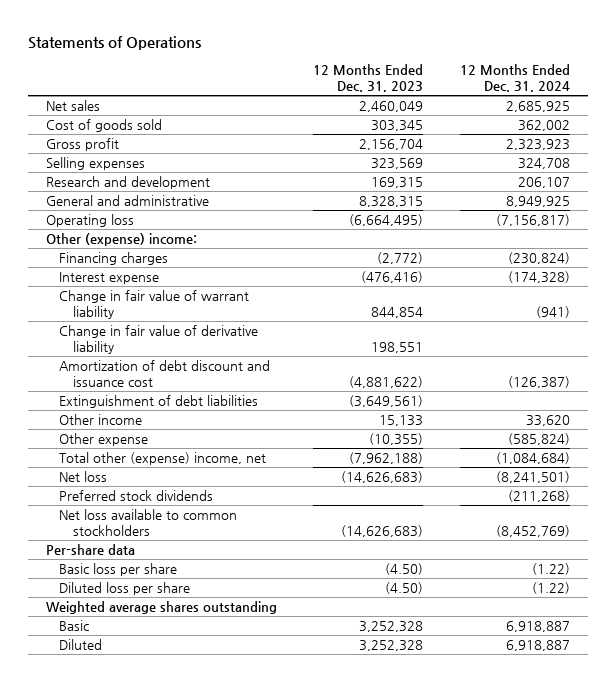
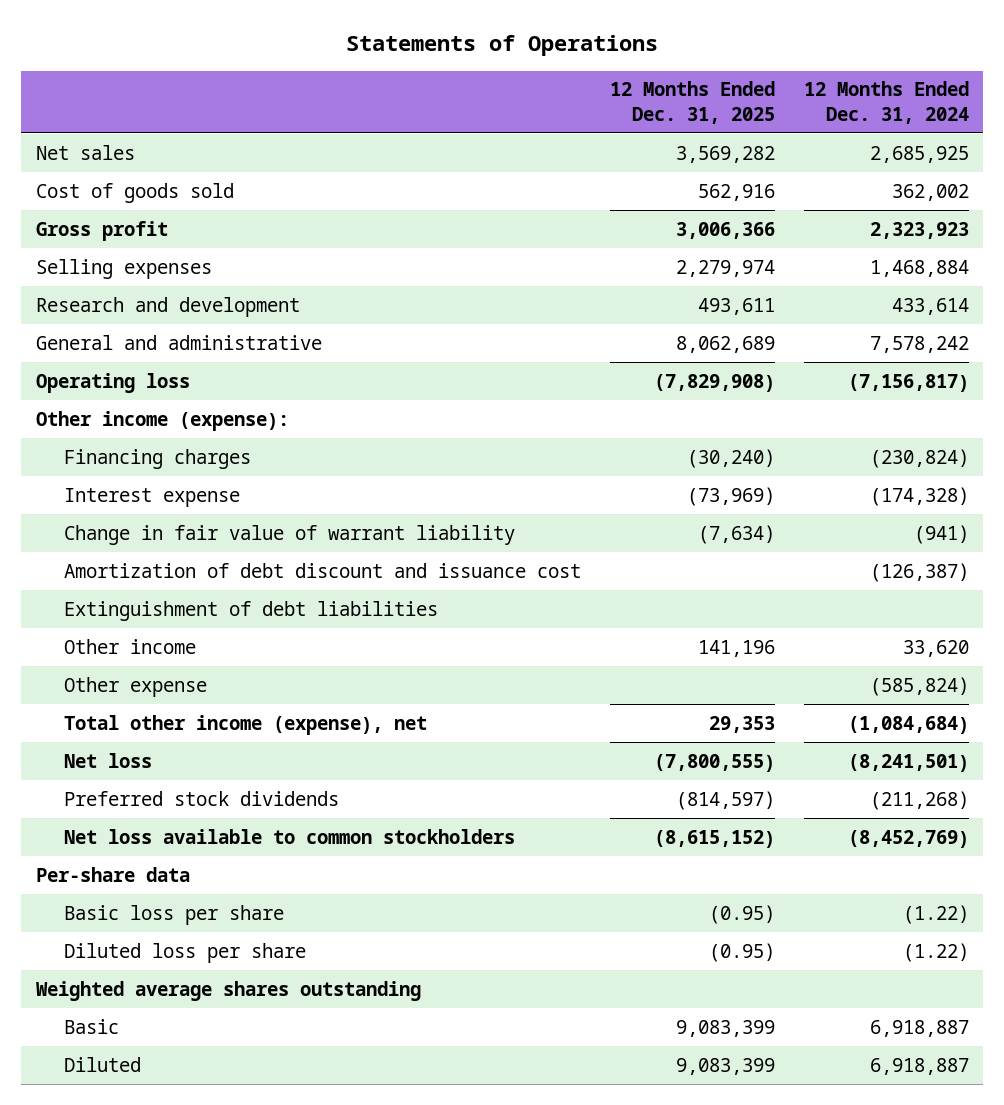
- | 12 Months Ended Dec. 31, 2023 | 12 Months Ended Dec. 31, 2024
+ | 12 Months Ended Dec. 31, 2025 | 12 Months Ended Dec. 31, 2024
- Selling expenses | 323,569 | 324,708
- Research and development | 169,315 | 206,107
- General and administrative | 8,328,315 | 8,949,925
+ Selling expenses | 2,279,974 | 1,468,884
+ Research and development | 493,611 | 433,614
+ General and administrative | 8,062,689 | 7,578,242
- Other (expense) income:
+ Other income (expense):
- Change in fair value of derivative liability | 198,551 |
- Total other (expense) income, net | (7,962,188) | (1,084,684)
+ Total other income (expense), net | 29,353 | (1,084,684)

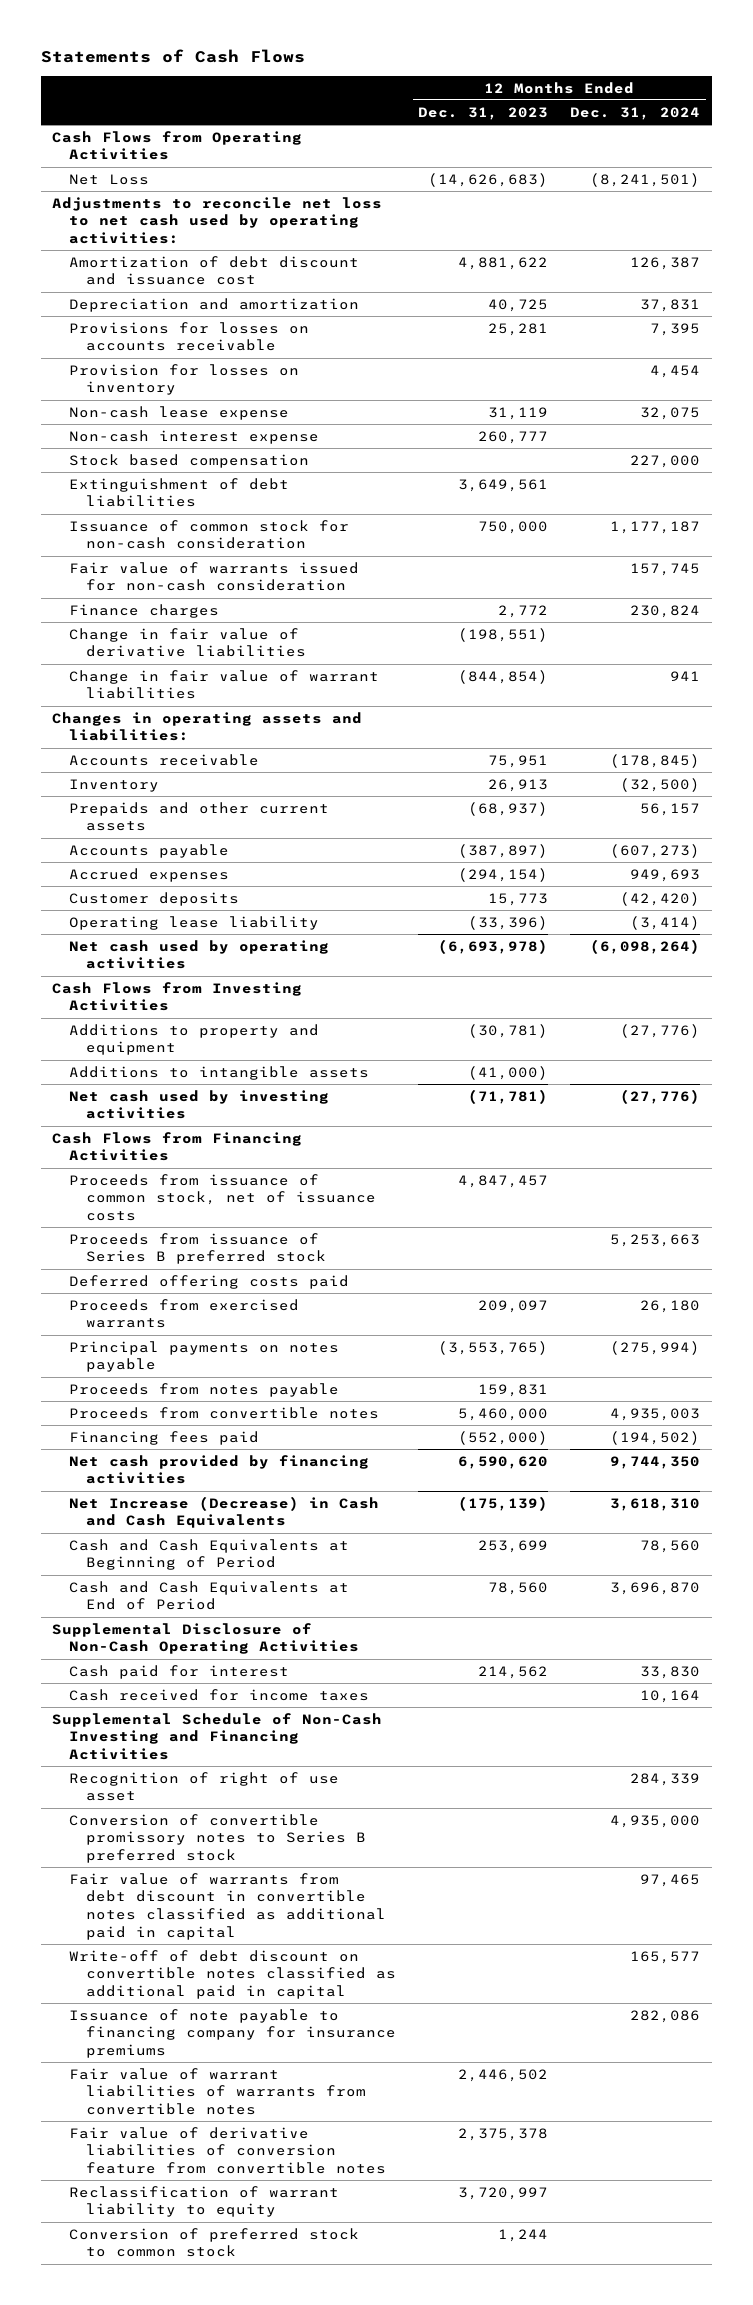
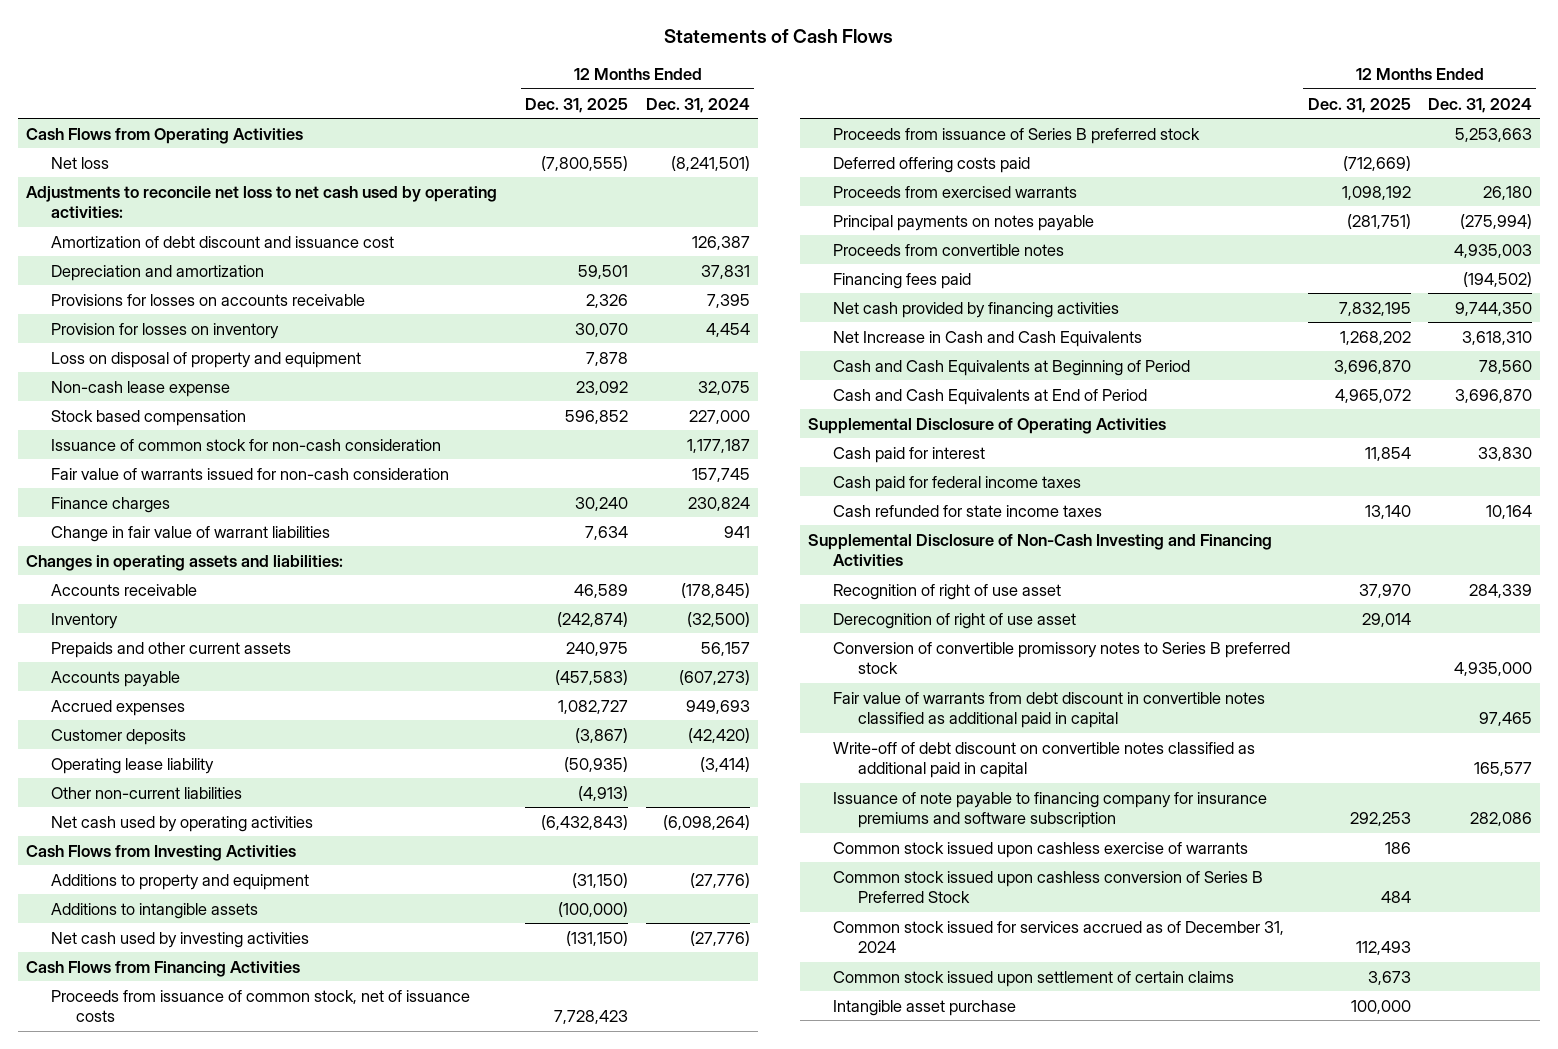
- | 12 Months Ended Dec. 31, 2023 | 12 Months Ended Dec. 31, 2024
+ | 12 Months Ended Dec. 31, 2025 | 12 Months Ended Dec. 31, 2024
- Net Loss | (14,626,683) | (8,241,501)
+ Net loss | (7,800,555) | (8,241,501)
+ Loss on disposal of property and equipment | 7,878 |
- Non-cash interest expense | 260,777 |
- Extinguishment of debt liabilities | 3,649,561 |
- Change in fair value of derivative liabilities | (198,551) |
+ Other non-current liabilities | (4,913) |
- Proceeds from notes payable | 159,831 |
- Net Increase (Decrease) in Cash and Cash Equivalents | (175,139) | 3,618,310
+ Net Increase in Cash and Cash Equivalents | 1,268,202 | 3,618,310
- Supplemental Disclosure of Non-Cash Operating Activities
+ Supplemental Disclosure of Operating Activities
- Cash received for income taxes | | 10,164
- Supplemental Schedule of Non-Cash Investing and Financing Activities
+ Cash paid for federal income taxes
+ Cash refunded for state income taxes | 13,140 | 10,164
+ Supplemental Disclosure of Non-Cash Investing and Financing Activities
+ Derecognition of right of use asset | 29,014 |
- Issuance of note payable to financing company for insurance premiums | | 282,086
- Fair value of warrant liabilities of warrants from convertible notes | 2,446,502 |
- Fair value of derivative liabilities of conversion feature from convertible notes | 2,375,378 |
- Reclassification of warrant liability to equity | 3,720,997 |
- Conversion of preferred stock to common stock | 1,244 |
+ Issuance of note payable to financing company for insurance premiums and software subscription | 292,253 | 282,086
+ Common stock issued upon cashless exercise of warrants | 186 |
+ Common stock issued upon cashless conversion of Series B Preferred Stock | 484 |
+ Common stock issued for services accrued as of December 31, 2024 | 112,493 |
+ Common stock issued upon settlement of certain claims | 3,673 |
+ Intangible asset purchase | 100,000 |

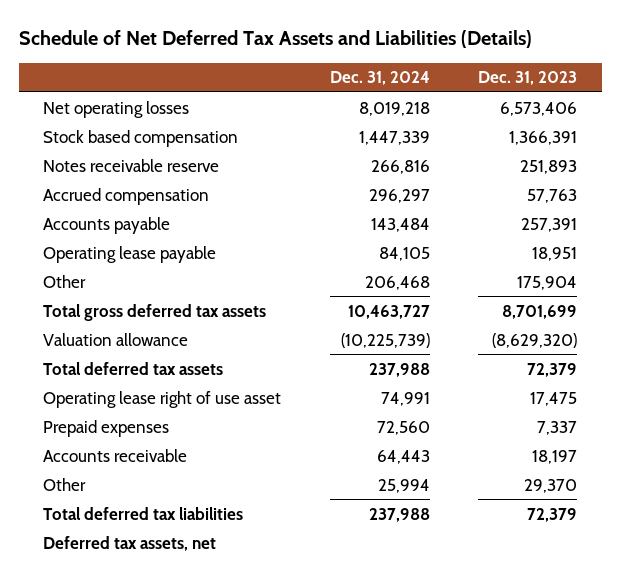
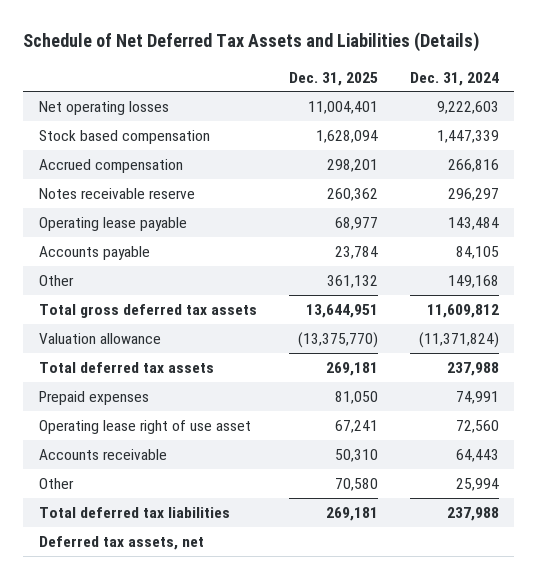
- | Dec. 31, 2024 | Dec. 31, 2023
+ | Dec. 31, 2025 | Dec. 31, 2024
- Net operating losses | 8,019,218 | 6,573,406
+ Net operating losses | 11,004,401 | 9,222,603
- Notes receivable reserve | 266,816 | 251,893
- Accrued compensation | 296,297 | 57,763
- Accounts payable | 143,484 | 257,391
- Operating lease payable | 84,105 | 18,951
- Other | 206,468 | 175,904
- Total gross deferred tax assets | 10,463,727 | 8,701,699
- Valuation allowance | (10,225,739) | (8,629,320)
+ Accrued compensation | 298,201 | 266,816
+ Notes receivable reserve | 260,362 | 296,297
+ Operating lease payable | 68,977 | 143,484
+ Accounts payable | 23,784 | 84,105
+ Other | 361,132 | 149,168
+ Total gross deferred tax assets | 13,644,951 | 11,609,812
+ Valuation allowance | (13,375,770) | (11,371,824)
- Operating lease right of use asset | 74,991 | 17,475
- Prepaid expenses | 72,560 | 7,337
+ Prepaid expenses | 81,050 | 74,991
+ Operating lease right of use asset | 67,241 | 72,560

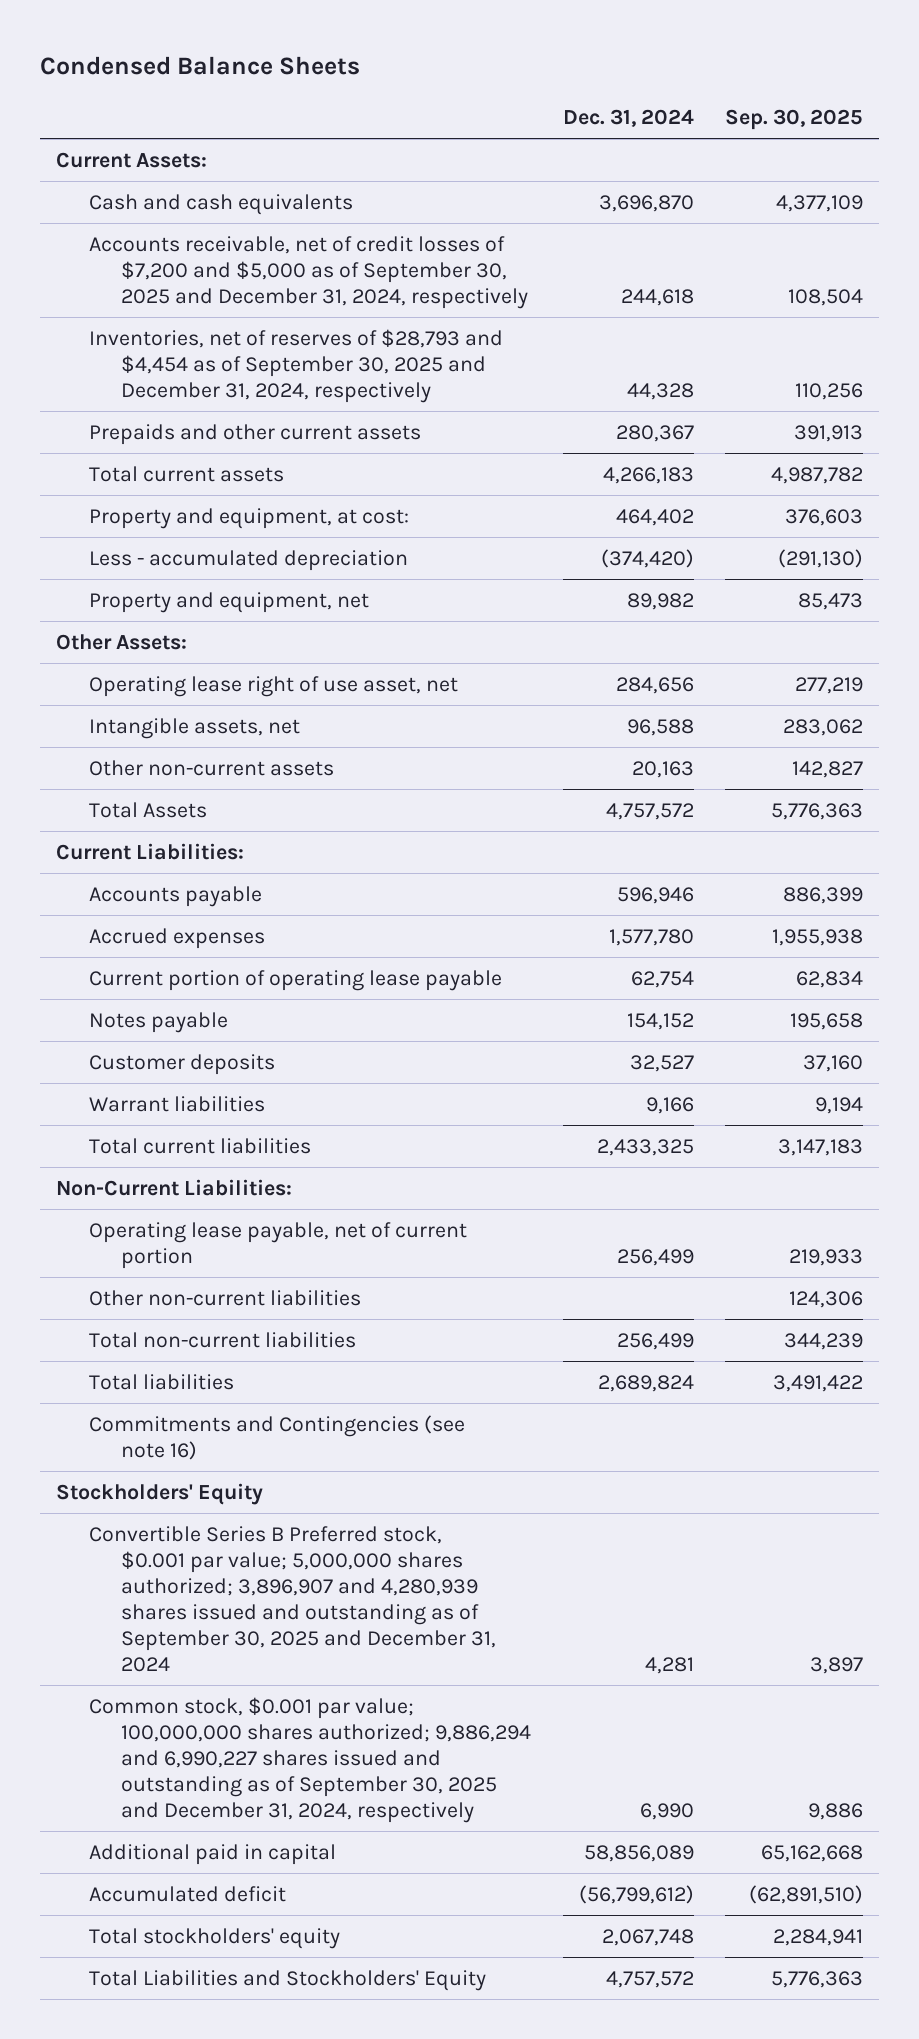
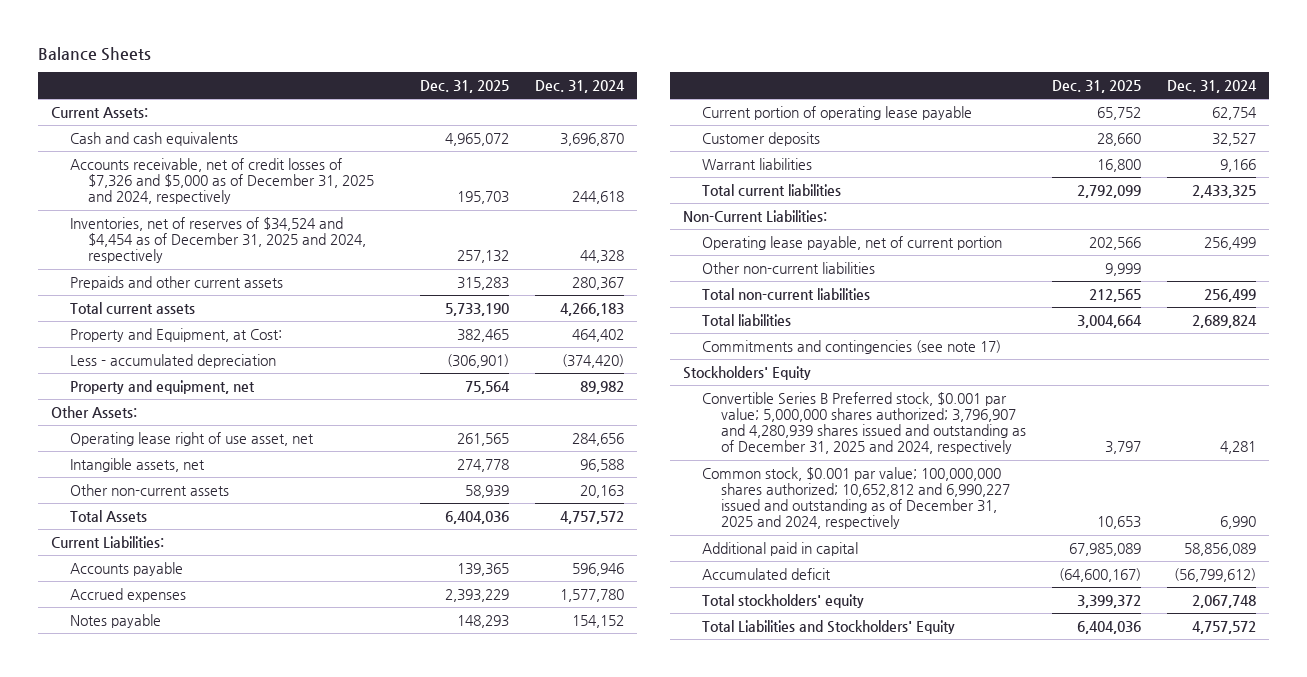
- Condensed Balance Sheets
+ Balance Sheets
- | Dec. 31, 2024 | Sep. 30, 2025
+ | Dec. 31, 2025 | Dec. 31, 2024
- Accounts receivable, net of credit losses of $7,200 and $5,000 as of September 30, 2025 and December 31, 2024, respectively | 244,618 | 108,504
- Inventories, net of reserves of $28,793 and $4,454 as of September 30, 2025 and December 31, 2024, respectively | 44,328 | 110,256
+ Accounts receivable, net of credit losses of $7,326 and $5,000 as of December 31, 2025 and 2024, respectively | 195,703 | 244,618
+ Inventories, net of reserves of $34,524 and $4,454 as of December 31, 2025 and 2024, respectively | 257,132 | 44,328
- Property and equipment, at cost: | 464,402 | 376,603
+ Property and Equipment, at Cost: | 382,465 | 464,402
moved down: Current portion of operating lease payable | 65,752 | 62,754
- Commitments and Contingencies (see note 16)
+ Commitments and contingencies (see note 17)
- Convertible Series B Preferred stock, $0.001 par value; 5,000,000 shares authorized; 3,896,907 and 4,280,939 shares issued and outstanding as of September 30, 2025 and December 31, 2024 | 4,281 | 3,897
- Common stock, $0.001 par value; 100,000,000 shares authorized; 9,886,294 and 6,990,227 shares issued and outstanding as of September 30, 2025 and December 31, 2024, respectively | 6,990 | 9,886
+ Convertible Series B Preferred stock, $0.001 par value; 5,000,000 shares authorized; 3,796,907 and 4,280,939 shares issued and outstanding as of December 31, 2025 and 2024, respectively | 3,797 | 4,281
+ Common stock, $0.001 par value; 100,000,000 shares authorized; 10,652,812 and 6,990,227 issued and outstanding as of December 31, 2025 and 2024, respectively | 10,653 | 6,990

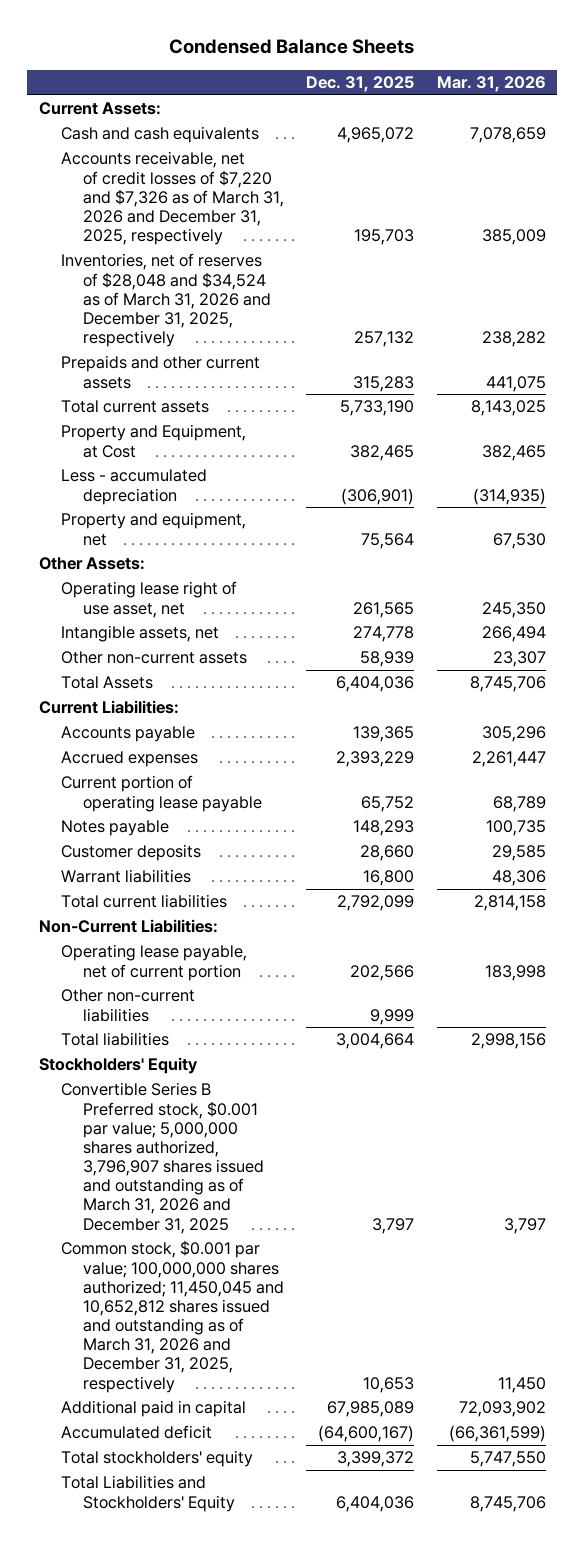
- Balance Sheets
+ Condensed Balance Sheets
- | Dec. 31, 2025 | Dec. 31, 2024
+ | Dec. 31, 2025 | Mar. 31, 2026
- Accounts receivable, net of credit losses of $7,326 and $5,000 as of December 31, 2025 and 2024, respectively | 195,703 | 244,618
- Inventories, net of reserves of $34,524 and $4,454 as of December 31, 2025 and 2024, respectively | 257,132 | 44,328
+ Accounts receivable, net of credit losses of $7,220 and $7,326 as of March 31, 2026 and December 31, 2025, respectively | 195,703 | 385,009
+ Inventories, net of reserves of $28,048 and $34,524 as of March 31, 2026 and December 31, 2025, respectively | 257,132 | 238,282
- Property and Equipment, at Cost: | 382,465 | 464,402
+ Property and Equipment, at Cost | 382,465 | 382,465
moved down: Notes payable | 148,293 | 100,735
- Total non-current liabilities | 212,565 | 256,499
- Commitments and contingencies (see note 17)
- Convertible Series B Preferred stock, $0.001 par value; 5,000,000 shares authorized; 3,796,907 and 4,280,939 shares issued and outstanding as of December 31, 2025 and 2024, respectively | 3,797 | 4,281
- Common stock, $0.001 par value; 100,000,000 shares authorized; 10,652,812 and 6,990,227 issued and outstanding as of December 31, 2025 and 2024, respectively | 10,653 | 6,990
+ Convertible Series B Preferred stock, $0.001 par value; 5,000,000 shares authorized, 3,796,907 shares issued and outstanding as of March 31, 2026 and December 31, 2025 | 3,797 | 3,797
+ Common stock, $0.001 par value; 100,000,000 shares authorized; 11,450,045 and 10,652,812 shares issued and outstanding as of March 31, 2026 and December 31, 2025, respectively | 10,653 | 11,450

